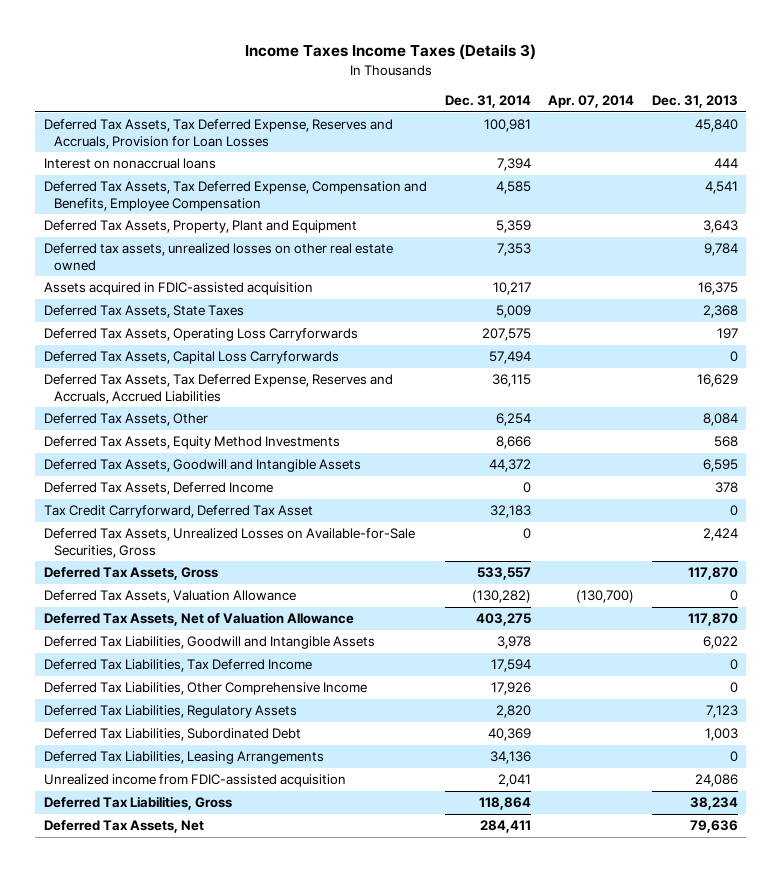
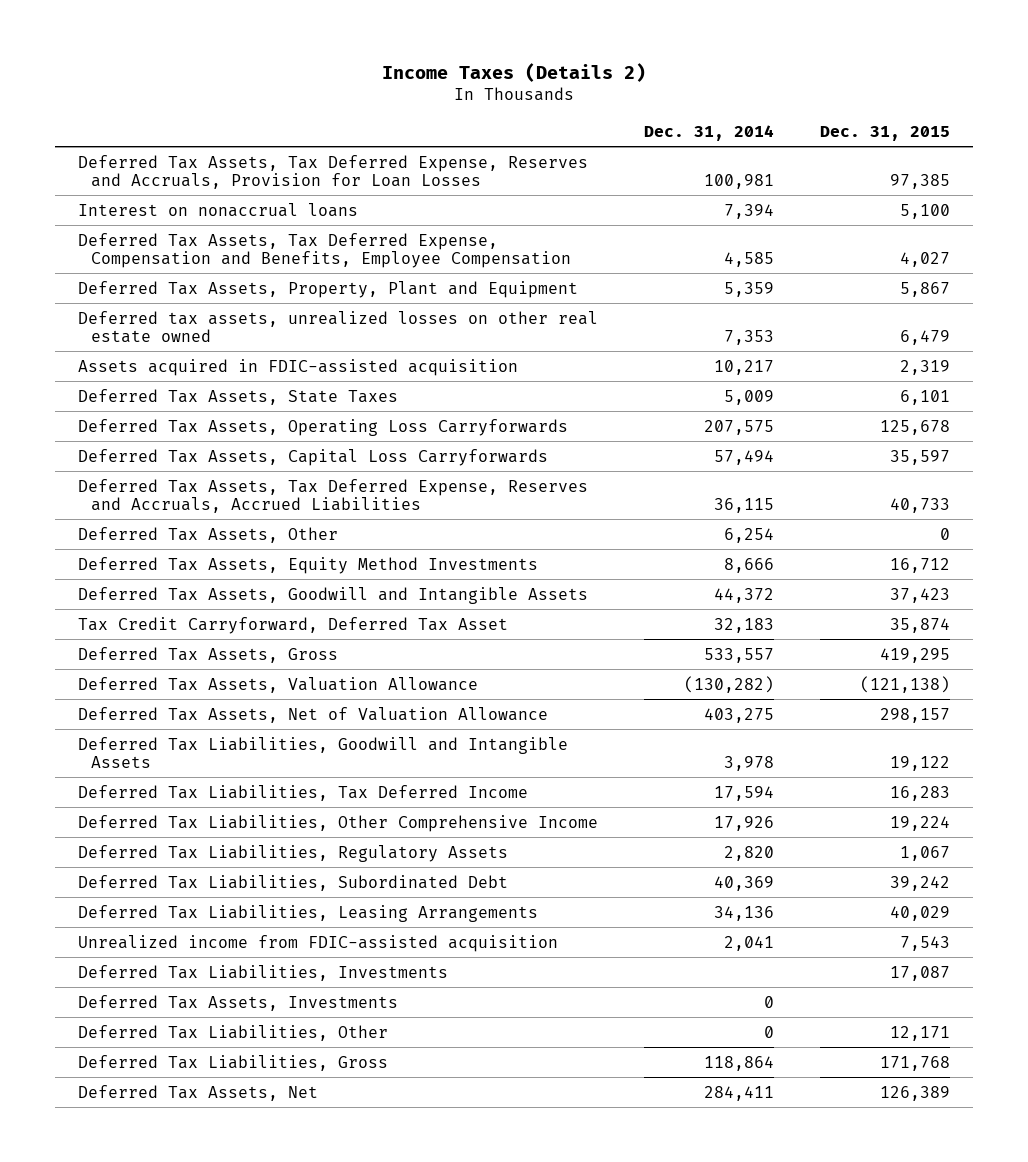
- Income Taxes Income Taxes (Details 3)
+ Income Taxes (Details 2)
- | Dec. 31, 2014 | Apr. 07, 2014 | Dec. 31, 2013
+ | Dec. 31, 2014 | Dec. 31, 2015
- Deferred Tax Assets, Deferred Income | 0 | | 378
- Deferred Tax Assets, Unrealized Losses on Available-for-Sale Securities, Gross | 0 | | 2,424
+ Deferred Tax Liabilities, Investments | | 17,087
+ Deferred Tax Assets, Investments | 0 |
+ Deferred Tax Liabilities, Other | 0 | 12,171

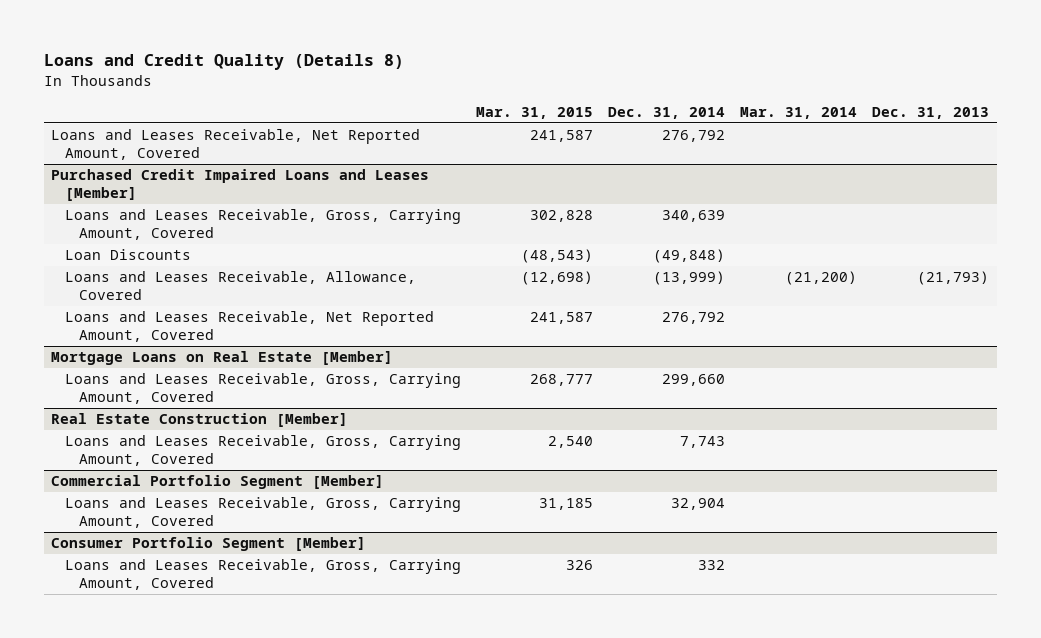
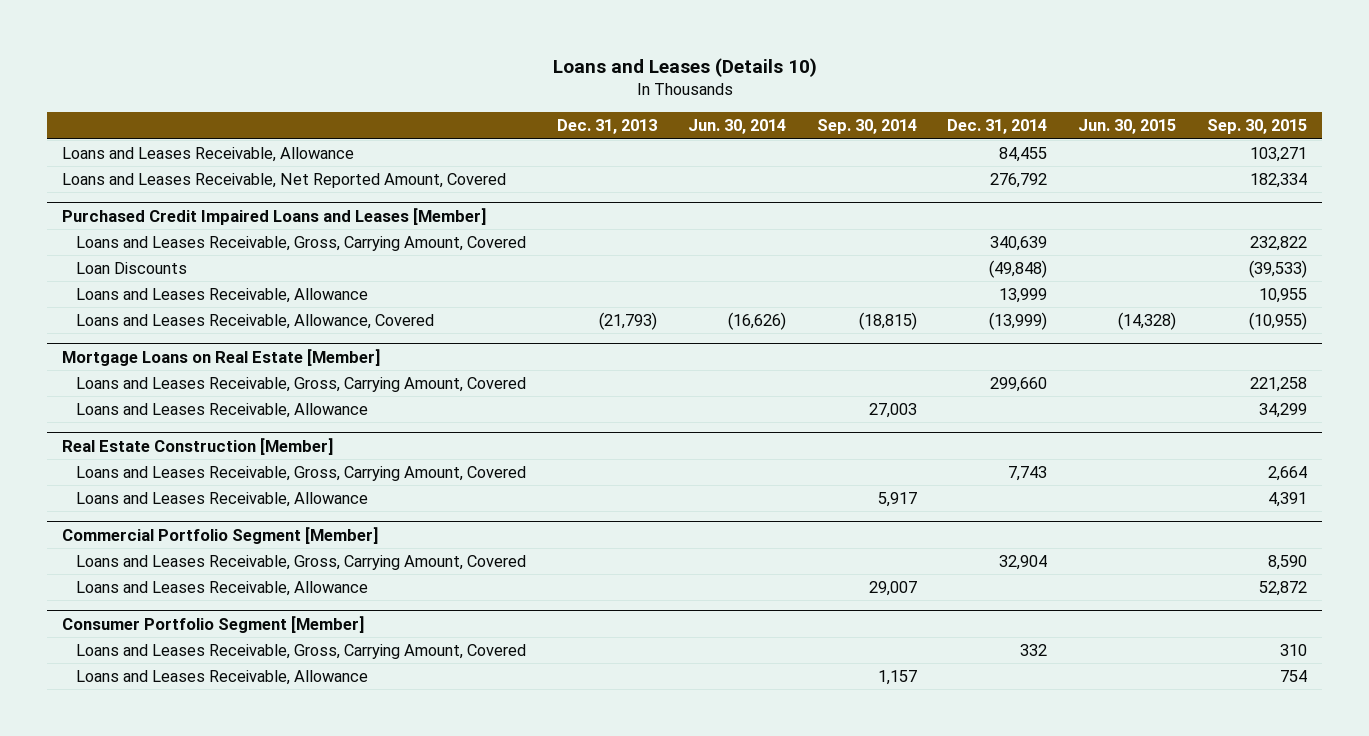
- Loans and Credit Quality (Details 8)
+ Loans and Leases (Details 10)
- | Mar. 31, 2015 | Dec. 31, 2014 | Mar. 31, 2014 | Dec. 31, 2013
+ | Dec. 31, 2013 | Jun. 30, 2014 | Sep. 30, 2014 | Dec. 31, 2014 | Jun. 30, 2015 | Sep. 30, 2015
+ Loans and Leases Receivable, Allowance | | | | 84,455 | | 103,271
@ Purchased Credit Impaired Loans and Leases [Member]
+ Loans and Leases Receivable, Allowance | | | | 13,999 | | 10,955
- Loans and Leases Receivable, Net Reported Amount, Covered | 241,587 | 276,792 | |
@ Mortgage Loans on Real Estate [Member]
+ Loans and Leases Receivable, Allowance | | | 27,003 | | | 34,299
@ Real Estate Construction [Member]
+ Loans and Leases Receivable, Allowance | | | 5,917 | | | 4,391
@ Commercial Portfolio Segment [Member]
+ Loans and Leases Receivable, Allowance | | | 29,007 | | | 52,872
@ Consumer Portfolio Segment [Member]
+ Loans and Leases Receivable, Allowance | | | 1,157 | | | 754

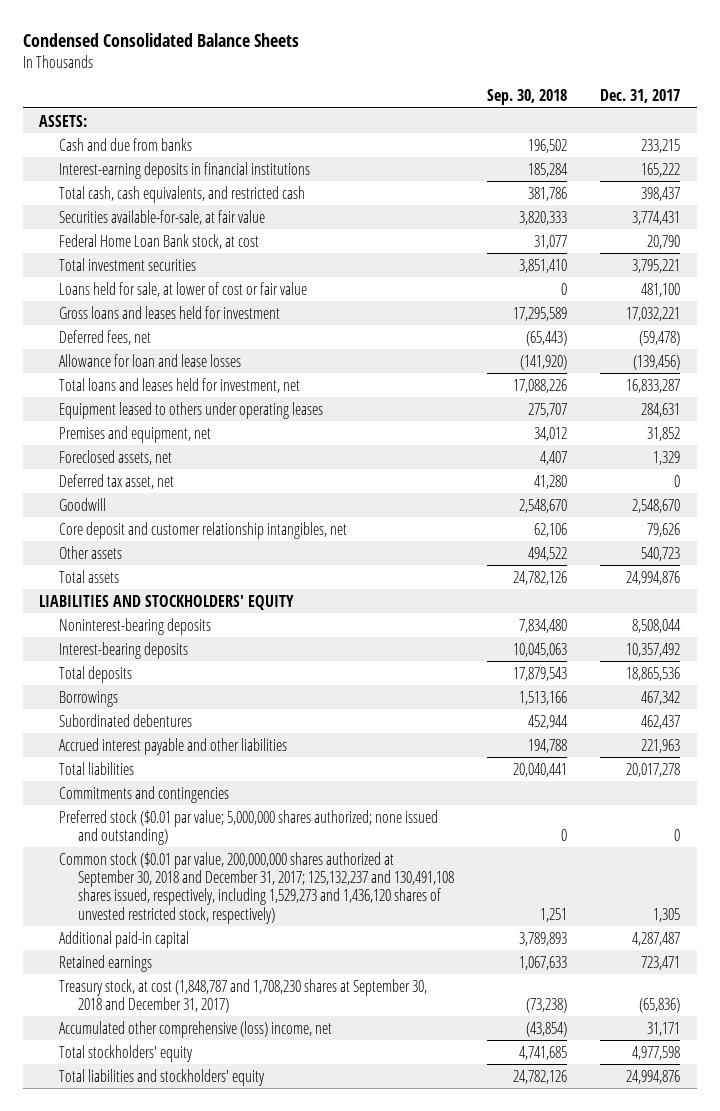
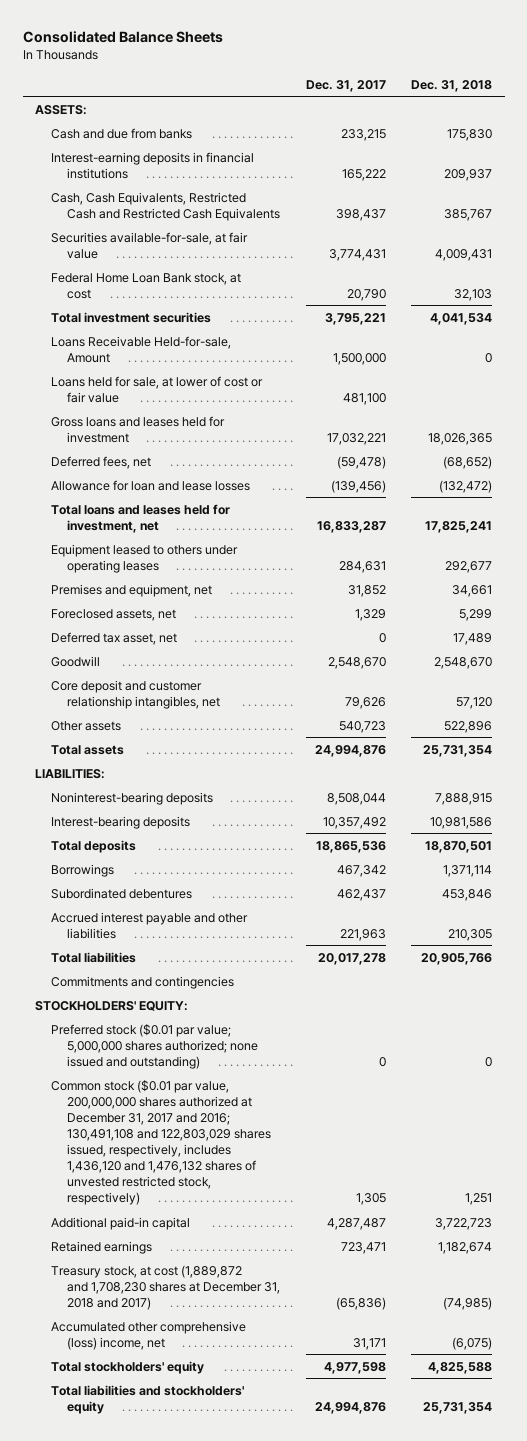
- Condensed Consolidated Balance Sheets
+ Consolidated Balance Sheets
- | Sep. 30, 2018 | Dec. 31, 2017
+ | Dec. 31, 2017 | Dec. 31, 2018
- Total cash, cash equivalents, and restricted cash | 381,786 | 398,437
+ Cash, Cash Equivalents, Restricted Cash and Restricted Cash Equivalents | 398,437 | 385,767
+ Loans Receivable Held-for-sale, Amount | 1,500,000 | 0
- LIABILITIES AND STOCKHOLDERS' EQUITY
+ LIABILITIES:
+ STOCKHOLDERS' EQUITY:
- Common stock ($0.01 par value, 200,000,000 shares authorized at September 30, 2018 and December 31, 2017; 125,132,237 and 130,491,108 shares issued, respectively, including 1,529,273 and 1,436,120 shares of unvested restricted stock, respectively) | 1,251 | 1,305
+ Common stock ($0.01 par value, 200,000,000 shares authorized at December 31, 2017 and 2016; 130,491,108 and 122,803,029 shares issued, respectively, includes 1,436,120 and 1,476,132 shares of unvested restricted stock, respectively) | 1,305 | 1,251
- Treasury stock, at cost (1,848,787 and 1,708,230 shares at September 30, 2018 and December 31, 2017) | (73,238) | (65,836)
+ Treasury stock, at cost (1,889,872 and 1,708,230 shares at December 31, 2018 and 2017) | (65,836) | (74,985)

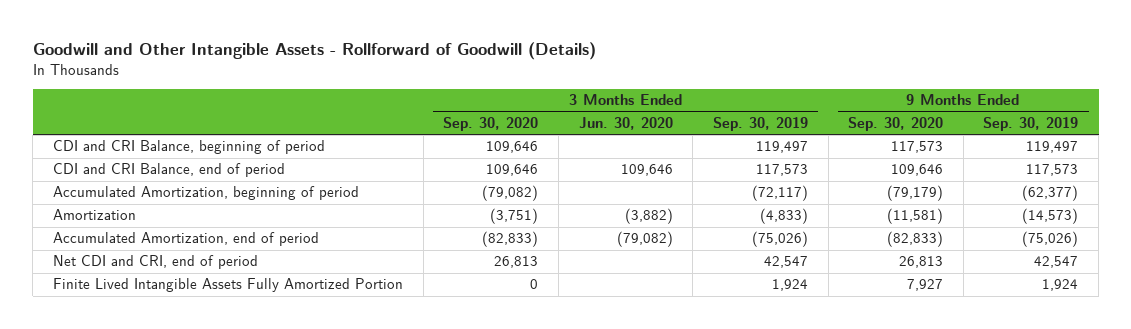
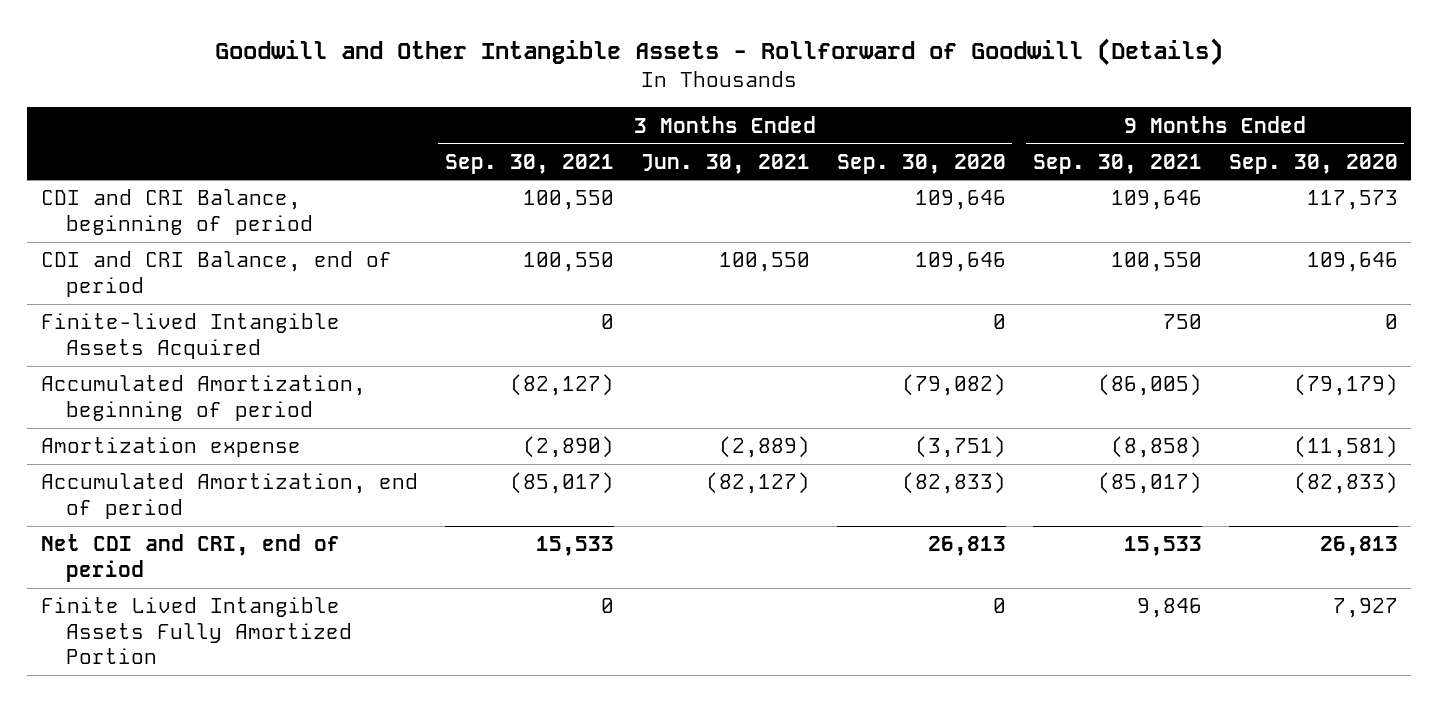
- | 3 Months Ended Sep. 30, 2020 | 3 Months Ended Jun. 30, 2020 | 3 Months Ended Sep. 30, 2019 | 9 Months Ended Sep. 30, 2020 | 9 Months Ended Sep. 30, 2019
+ | 3 Months Ended Sep. 30, 2021 | 3 Months Ended Jun. 30, 2021 | 3 Months Ended Sep. 30, 2020 | 9 Months Ended Sep. 30, 2021 | 9 Months Ended Sep. 30, 2020
+ Finite-lived Intangible Assets Acquired | 0 | | 0 | 750 | 0
- Amortization | (3,751) | (3,882) | (4,833) | (11,581) | (14,573)
+ Amortization expense | (2,890) | (2,889) | (3,751) | (8,858) | (11,581)

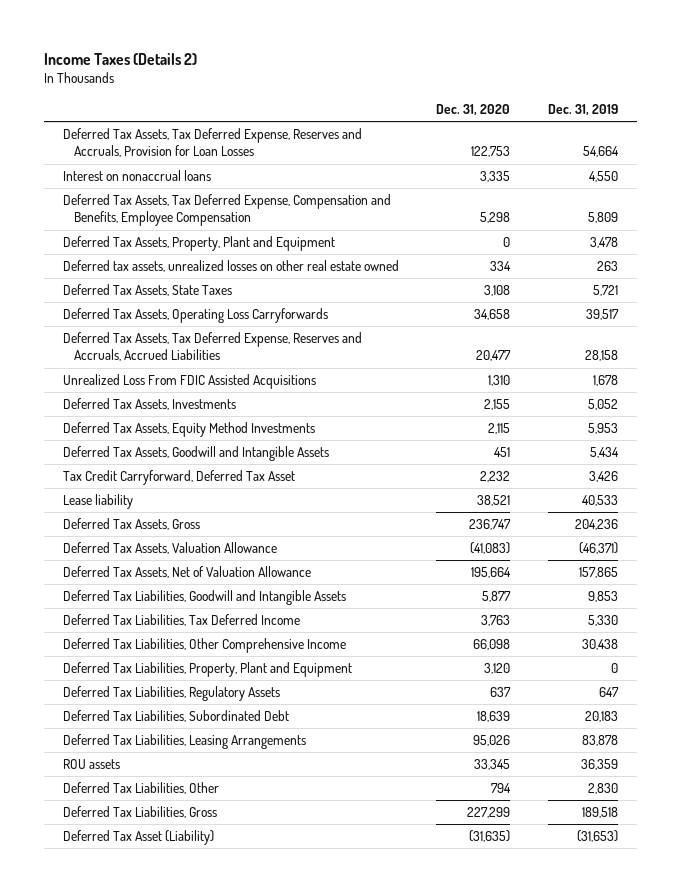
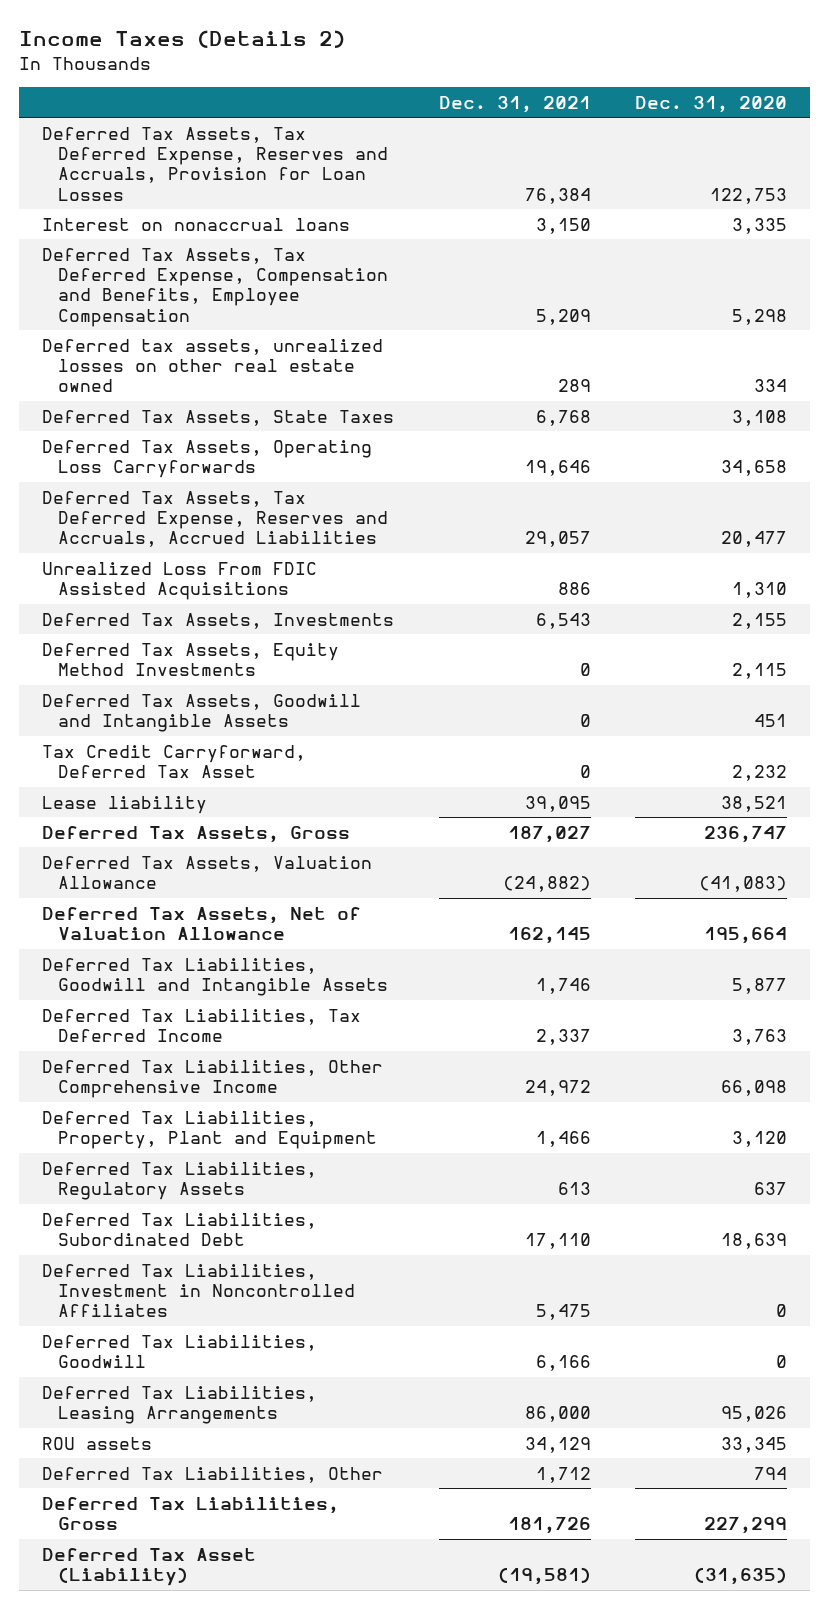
- | Dec. 31, 2020 | Dec. 31, 2019
+ | Dec. 31, 2021 | Dec. 31, 2020
- Deferred Tax Assets, Property, Plant and Equipment | 0 | 3,478
+ Deferred Tax Liabilities, Investment in Noncontrolled Affiliates | 5,475 | 0
+ Deferred Tax Liabilities, Goodwill | 6,166 | 0

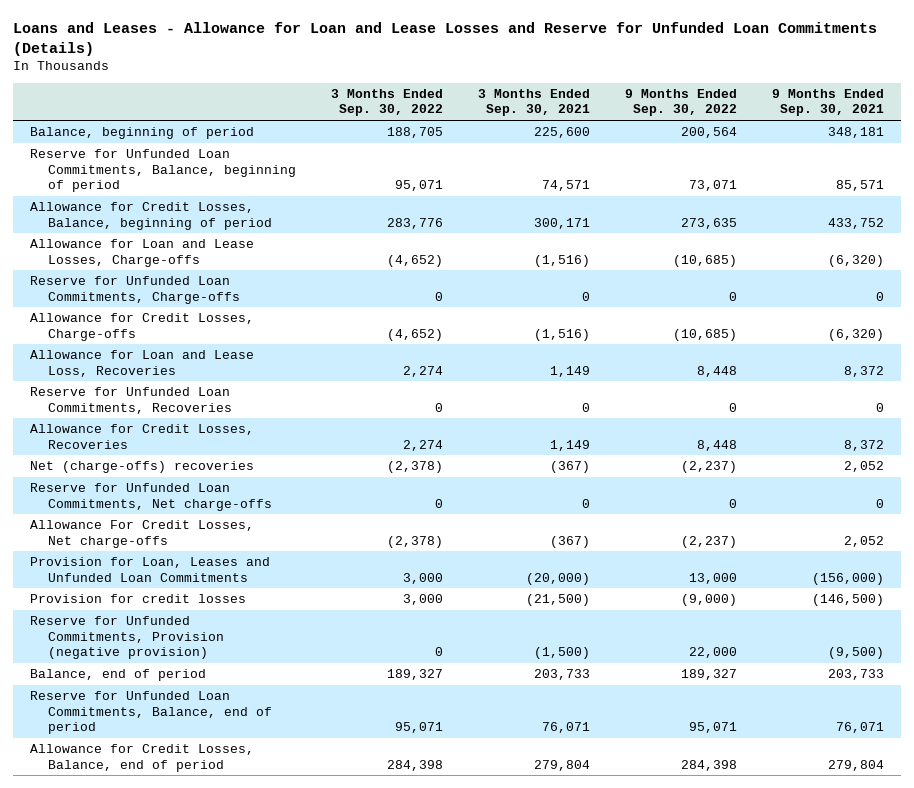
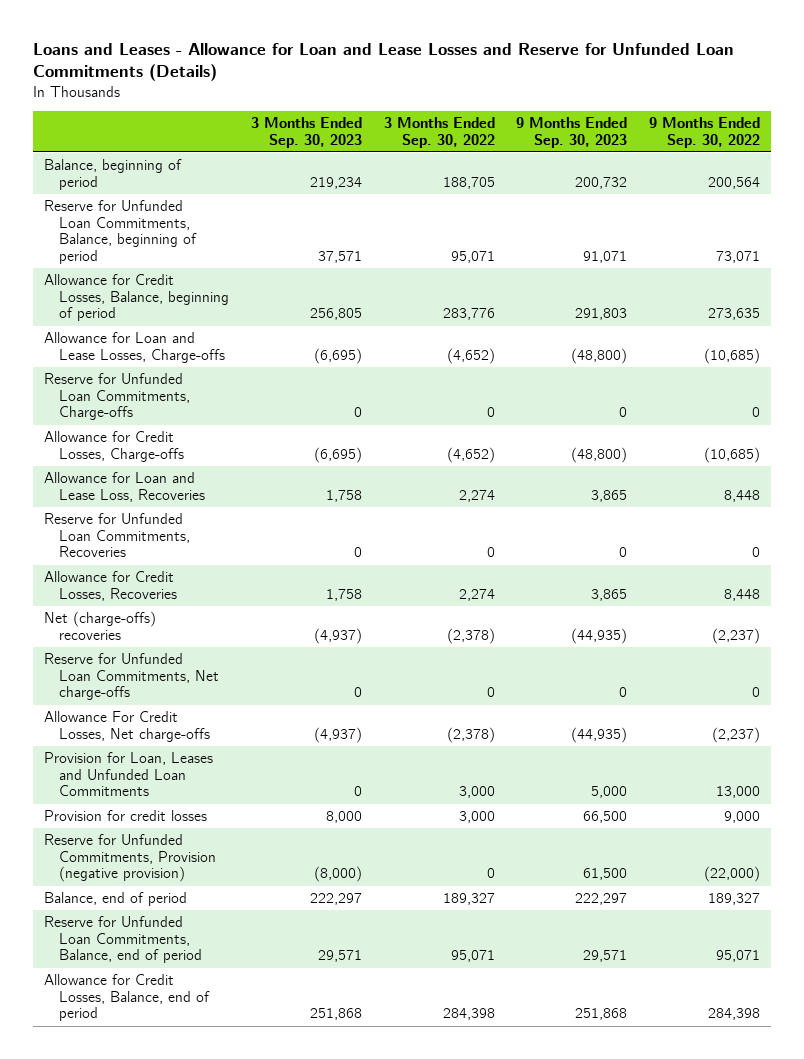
- | 3 Months Ended Sep. 30, 2022 | 3 Months Ended Sep. 30, 2021 | 9 Months Ended Sep. 30, 2022 | 9 Months Ended Sep. 30, 2021
+ | 3 Months Ended Sep. 30, 2023 | 3 Months Ended Sep. 30, 2022 | 9 Months Ended Sep. 30, 2023 | 9 Months Ended Sep. 30, 2022
- Provision for credit losses | 3,000 | (21,500) | (9,000) | (146,500)
- Reserve for Unfunded Commitments, Provision (negative provision) | 0 | (1,500) | 22,000 | (9,500)
+ Provision for credit losses | 8,000 | 3,000 | 66,500 | 9,000
+ Reserve for Unfunded Commitments, Provision (negative provision) | (8,000) | 0 | 61,500 | (22,000)

